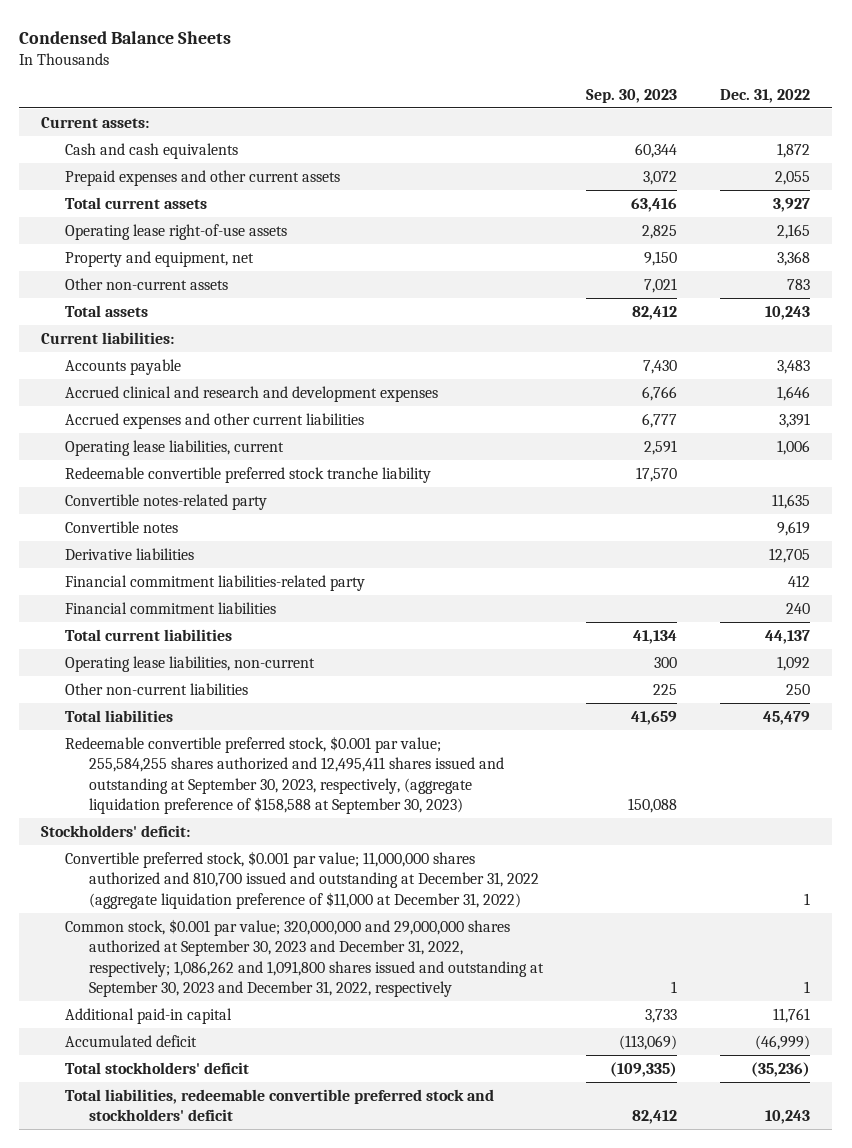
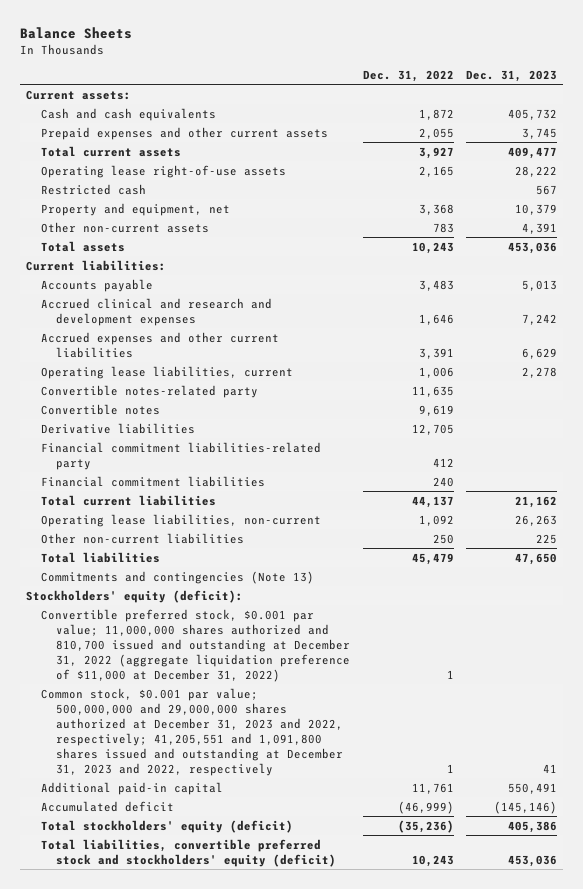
- Condensed Balance Sheets
+ Balance Sheets
- | Sep. 30, 2023 | Dec. 31, 2022
+ | Dec. 31, 2022 | Dec. 31, 2023
+ Restricted cash | | 567
- Redeemable convertible preferred stock tranche liability | 17,570 |
- Redeemable convertible preferred stock, $0.001 par value; 255,584,255 shares authorized and 12,495,411 shares issued and outstanding at September 30, 2023, respectively, (aggregate liquidation preference of $158,588 at September 30, 2023) | 150,088 |
- Stockholders' deficit:
+ Commitments and contingencies (Note 13)
+ Stockholders' equity (deficit):
- Common stock, $0.001 par value; 320,000,000 and 29,000,000 shares authorized at September 30, 2023 and December 31, 2022, respectively; 1,086,262 and 1,091,800 shares issued and outstanding at September 30, 2023 and December 31, 2022, respectively | 1 | 1
+ Common stock, $0.001 par value; 500,000,000 and 29,000,000 shares authorized at December 31, 2023 and 2022, respectively; 41,205,551 and 1,091,800 shares issued and outstanding at December 31, 2023 and 2022, respectively | 1 | 41
- Total stockholders' deficit | (109,335) | (35,236)
- Total liabilities, redeemable convertible preferred stock and stockholders' deficit | 82,412 | 10,243
+ Total stockholders' equity (deficit) | (35,236) | 405,386
+ Total liabilities, convertible preferred stock and stockholders' equity (deficit) | 10,243 | 453,036

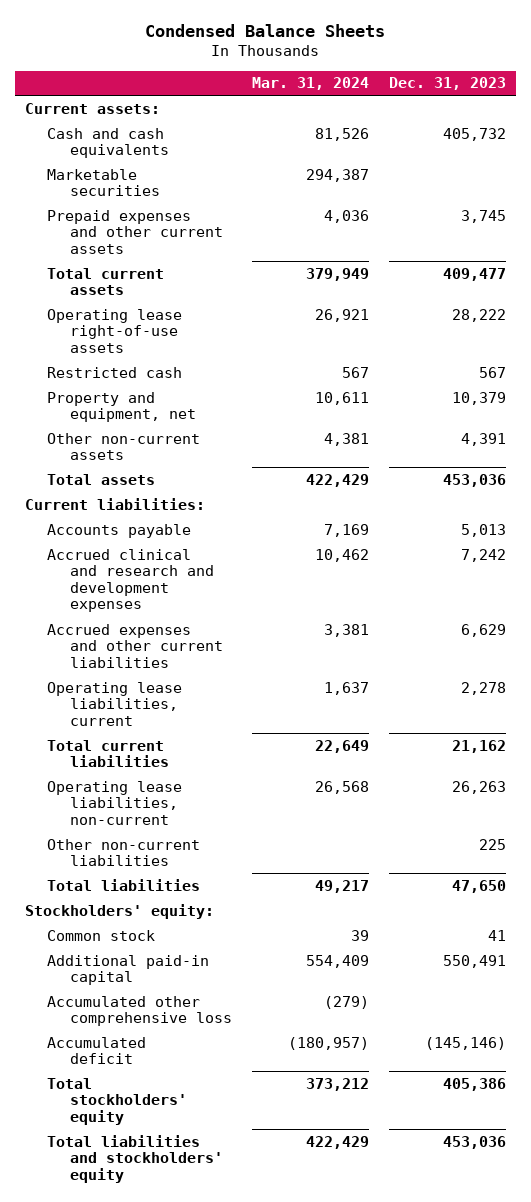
- Balance Sheets
+ Condensed Balance Sheets
- | Dec. 31, 2022 | Dec. 31, 2023
+ | Mar. 31, 2024 | Dec. 31, 2023
+ Marketable securities | 294,387 |
- Convertible notes-related party | 11,635 |
- Convertible notes | 9,619 |
- Derivative liabilities | 12,705 |
- Financial commitment liabilities-related party | 412 |
- Financial commitment liabilities | 240 |
- Commitments and contingencies (Note 13)
- Stockholders' equity (deficit):
- Convertible preferred stock, $0.001 par value; 11,000,000 shares authorized and 810,700 issued and outstanding at December 31, 2022 (aggregate liquidation preference of $11,000 at December 31, 2022) | 1 |
- Common stock, $0.001 par value; 500,000,000 and 29,000,000 shares authorized at December 31, 2023 and 2022, respectively; 41,205,551 and 1,091,800 shares issued and outstanding at December 31, 2023 and 2022, respectively | 1 | 41
+ Stockholders' equity:
+ Common stock | 39 | 41
+ Accumulated other comprehensive loss | (279) |
- Total stockholders' equity (deficit) | (35,236) | 405,386
- Total liabilities, convertible preferred stock and stockholders' equity (deficit) | 10,243 | 453,036
+ Total stockholders' equity | 373,212 | 405,386
+ Total liabilities and stockholders' equity | 422,429 | 453,036

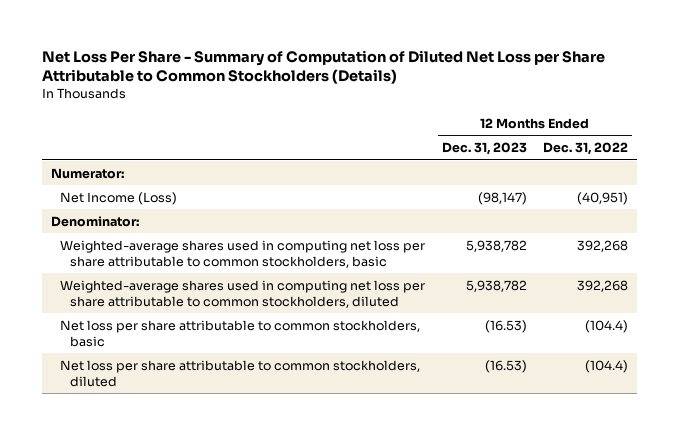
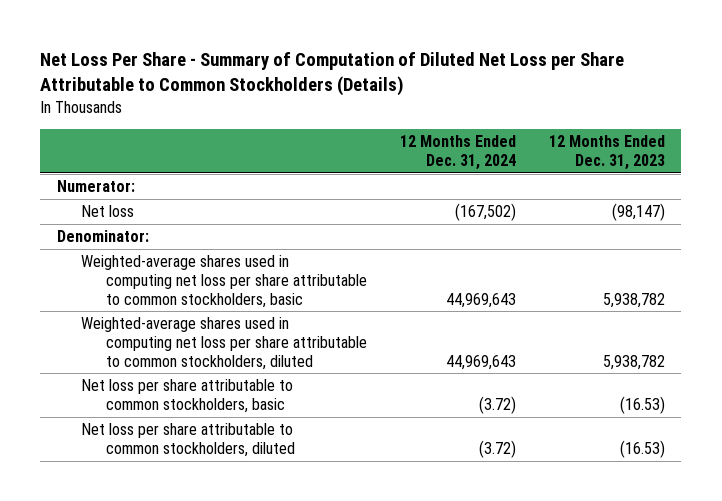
- | 12 Months Ended Dec. 31, 2023 | 12 Months Ended Dec. 31, 2022
+ | 12 Months Ended Dec. 31, 2024 | 12 Months Ended Dec. 31, 2023
- Net Income (Loss) | (98,147) | (40,951)
+ Net loss | (167,502) | (98,147)

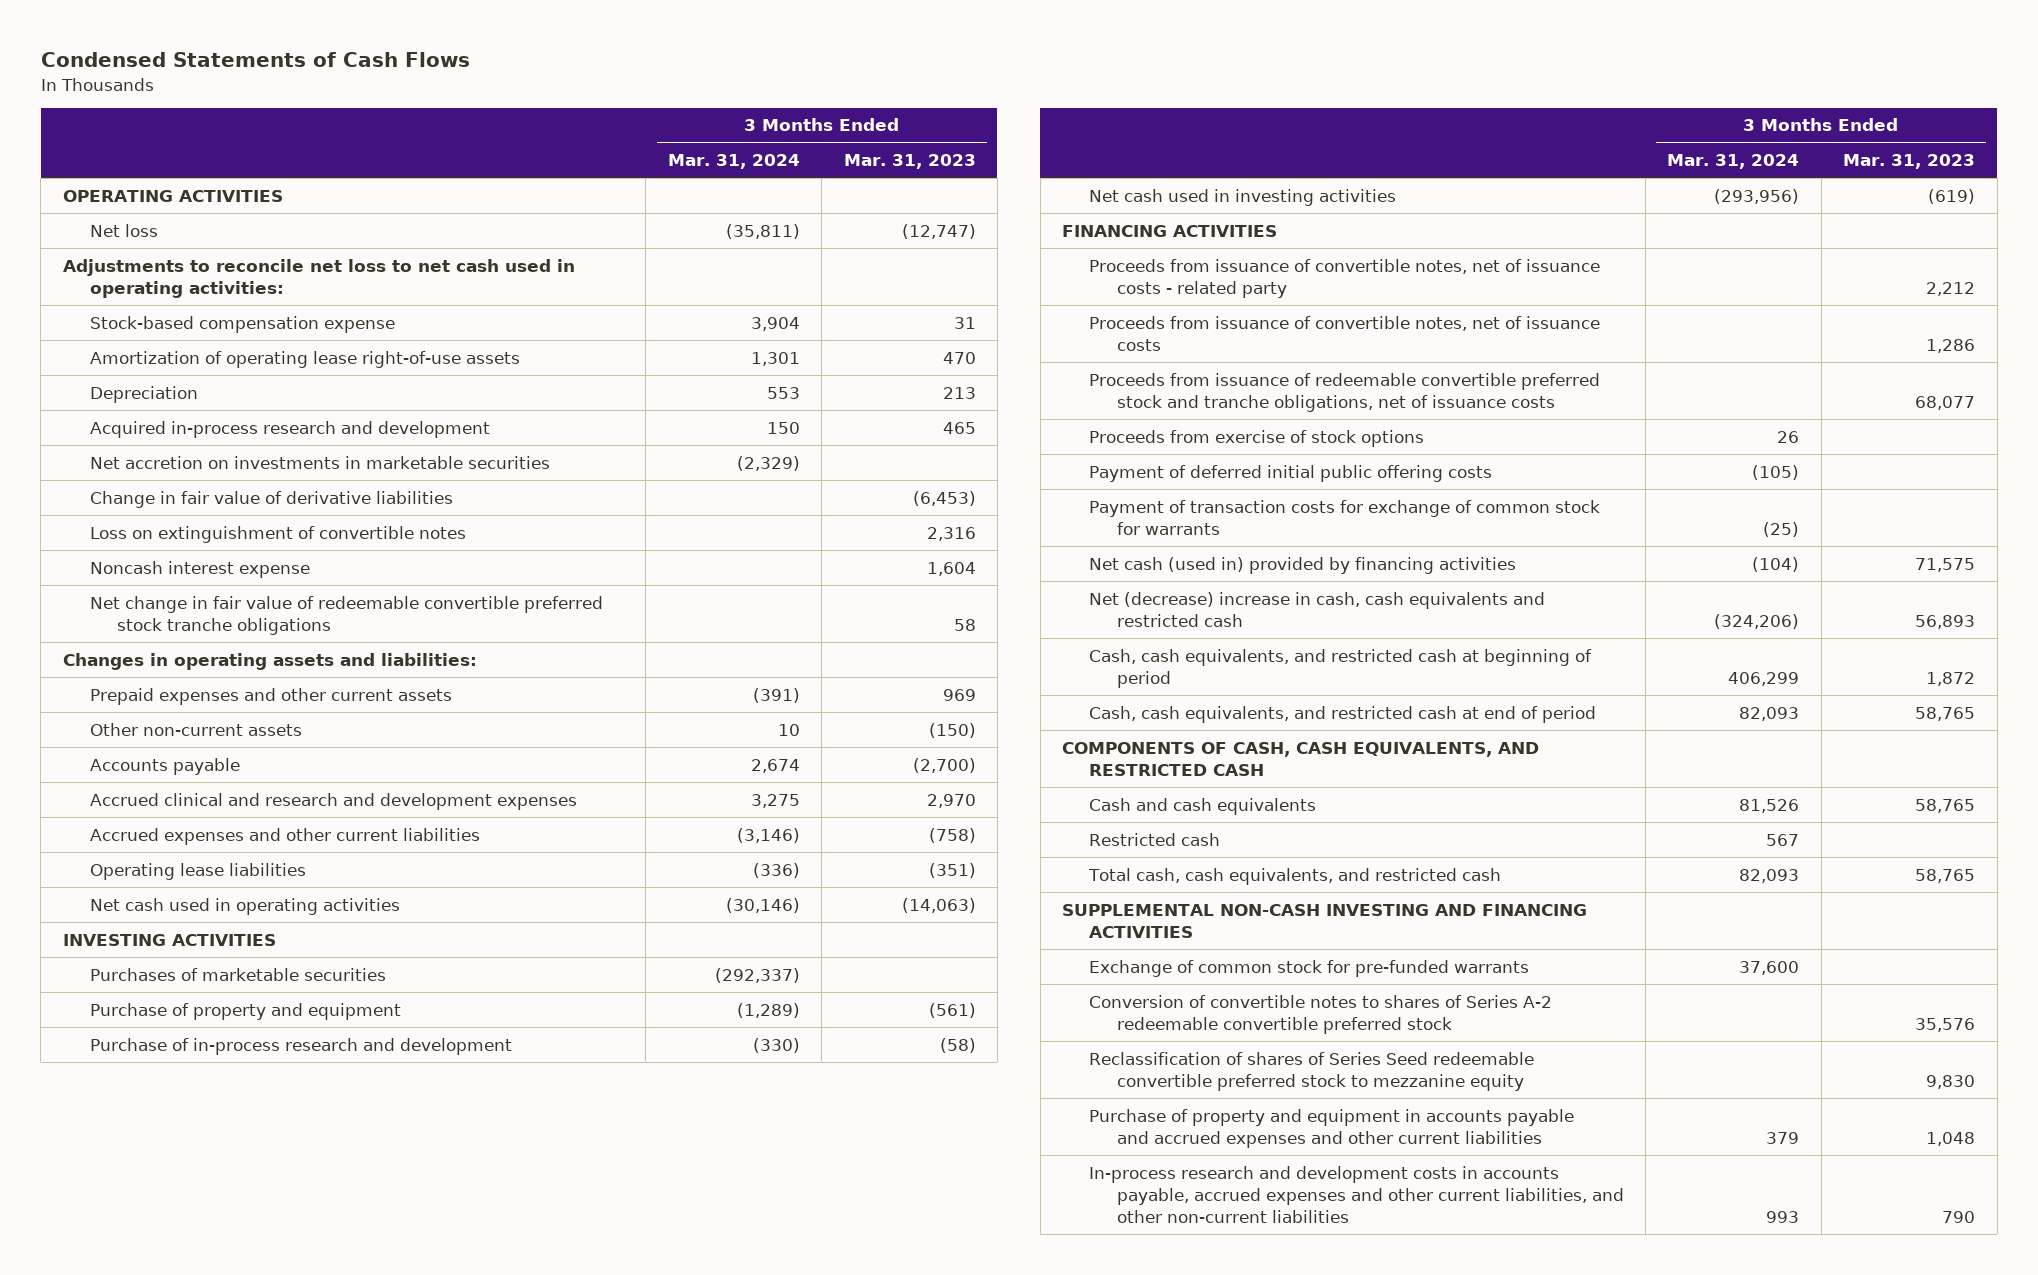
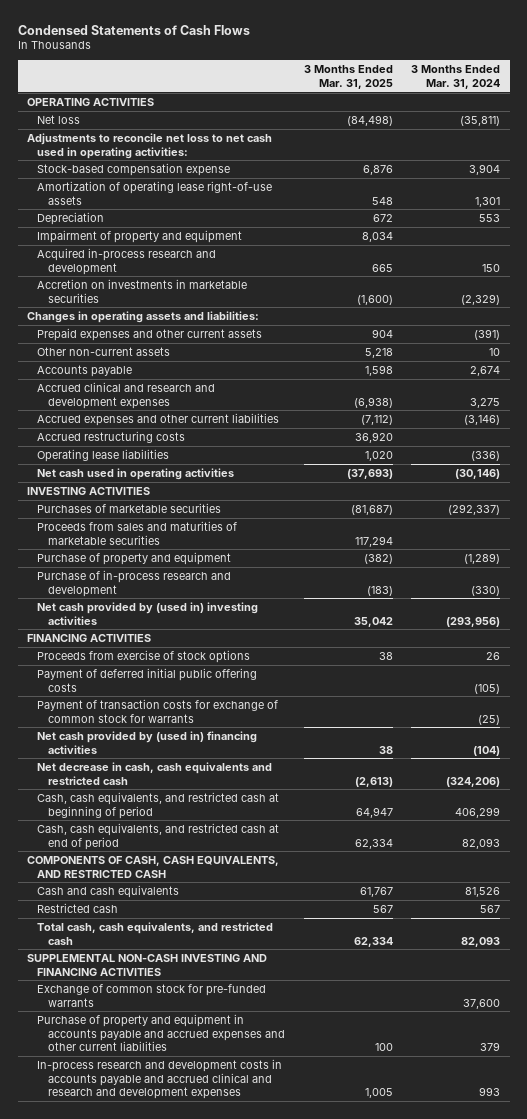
- | 3 Months Ended Mar. 31, 2024 | 3 Months Ended Mar. 31, 2023
+ | 3 Months Ended Mar. 31, 2025 | 3 Months Ended Mar. 31, 2024
+ Impairment of property and equipment | 8,034 |
- Net accretion on investments in marketable securities | (2,329) |
- Change in fair value of derivative liabilities | | (6,453)
- Loss on extinguishment of convertible notes | | 2,316
- Noncash interest expense | | 1,604
- Net change in fair value of redeemable convertible preferred stock tranche obligations | | 58
+ Accretion on investments in marketable securities | (1,600) | (2,329)
+ Accrued restructuring costs | 36,920 |
+ Proceeds from sales and maturities of marketable securities | 117,294 |
- Net cash used in investing activities | (293,956) | (619)
+ Net cash provided by (used in) investing activities | 35,042 | (293,956)
- Proceeds from issuance of convertible notes, net of issuance costs - related party | | 2,212
- Proceeds from issuance of convertible notes, net of issuance costs | | 1,286
- Proceeds from issuance of redeemable convertible preferred stock and tranche obligations, net of issuance costs | | 68,077
- Net cash (used in) provided by financing activities | (104) | 71,575
- Net (decrease) increase in cash, cash equivalents and restricted cash | (324,206) | 56,893
+ Net cash provided by (used in) financing activities | 38 | (104)
+ Net decrease in cash, cash equivalents and restricted cash | (2,613) | (324,206)
- Conversion of convertible notes to shares of Series A-2 redeemable convertible preferred stock | | 35,576
- Reclassification of shares of Series Seed redeemable convertible preferred stock to mezzanine equity | | 9,830
- In-process research and development costs in accounts payable, accrued expenses and other current liabilities, and other non-current liabilities | 993 | 790
+ In-process research and development costs in accounts payable and accrued clinical and research and development expenses | 1,005 | 993

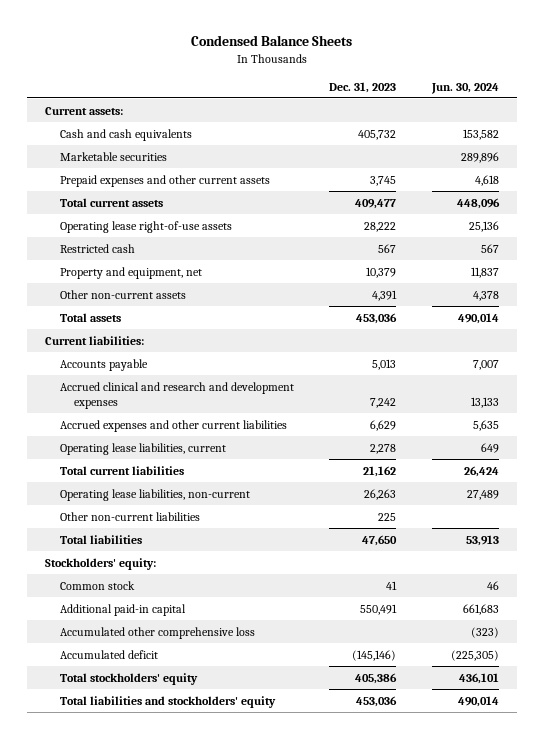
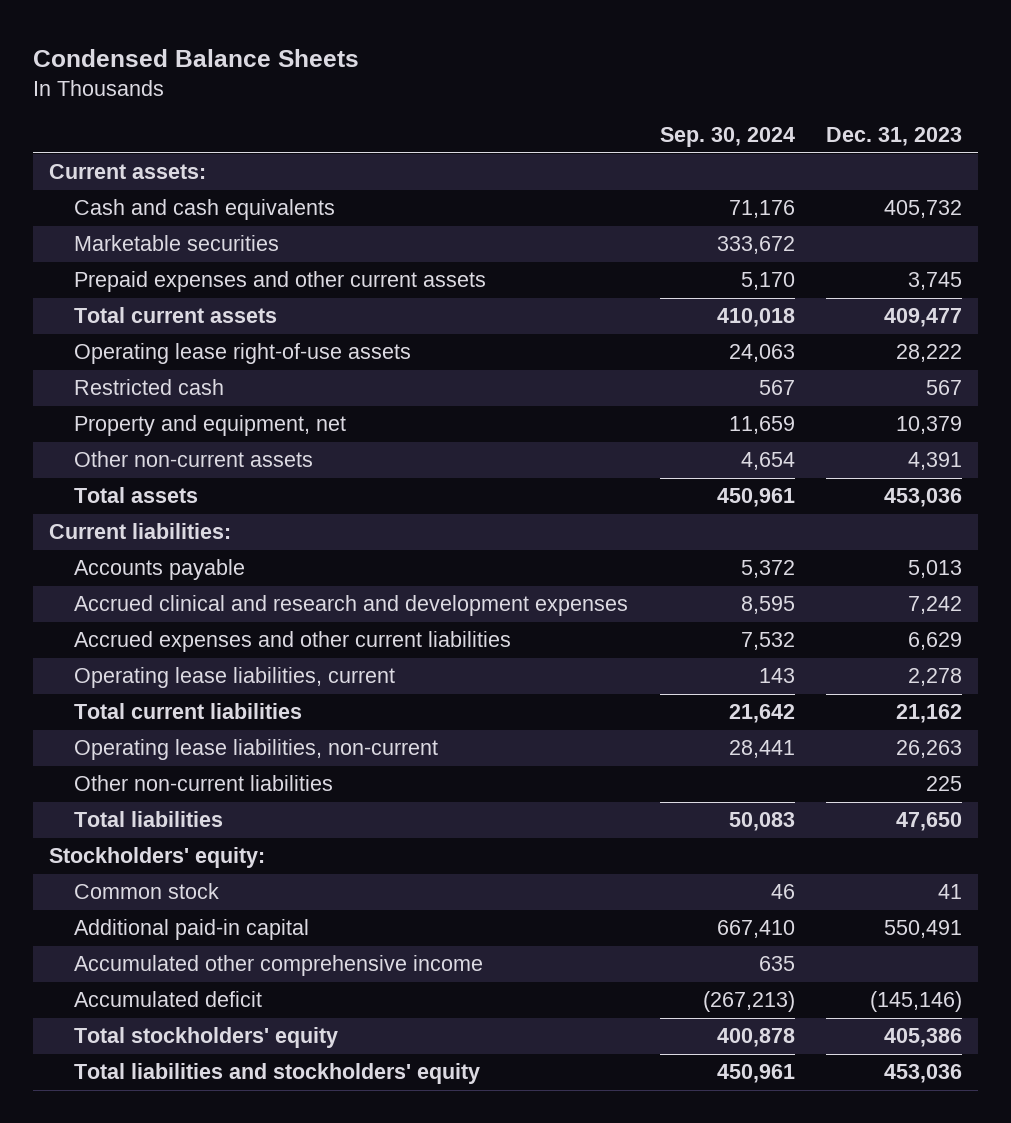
- | Dec. 31, 2023 | Jun. 30, 2024
+ | Sep. 30, 2024 | Dec. 31, 2023
- Accumulated other comprehensive loss | | (323)
+ Accumulated other comprehensive income | 635 |

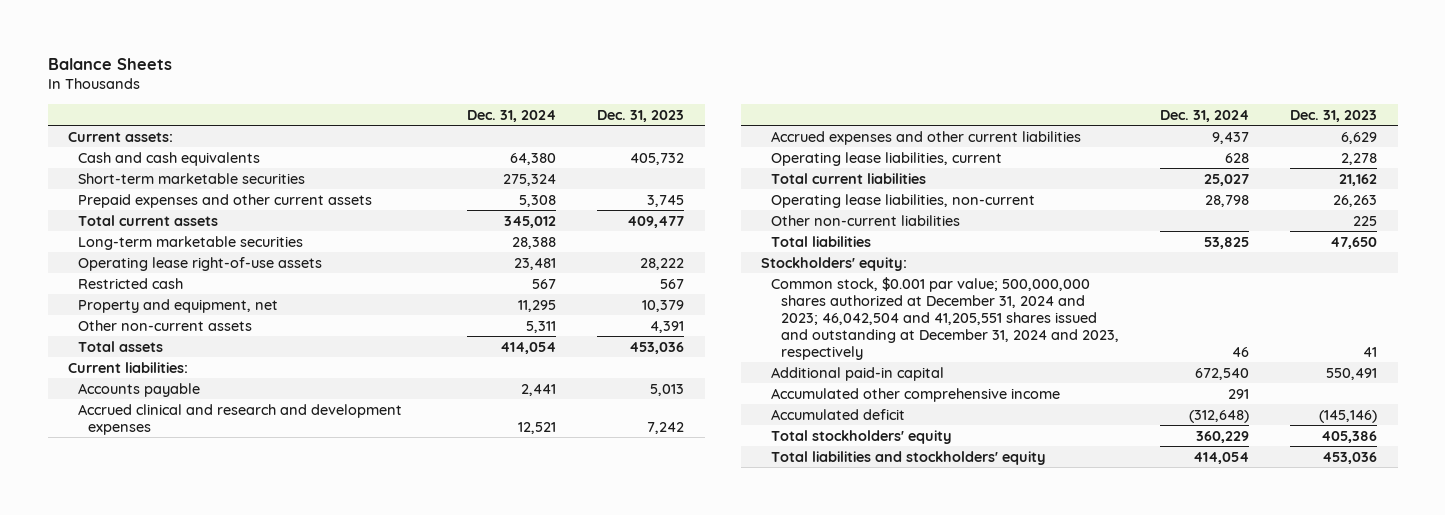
- Condensed Balance Sheets
+ Balance Sheets
- | Sep. 30, 2024 | Dec. 31, 2023
+ | Dec. 31, 2024 | Dec. 31, 2023
- Marketable securities | 333,672 |
+ Short-term marketable securities | 275,324 |
+ Long-term marketable securities | 28,388 |
- Common stock | 46 | 41
+ Common stock, $0.001 par value; 500,000,000 shares authorized at December 31, 2024 and 2023; 46,042,504 and 41,205,551 shares issued and outstanding at December 31, 2024 and 2023, respectively | 46 | 41

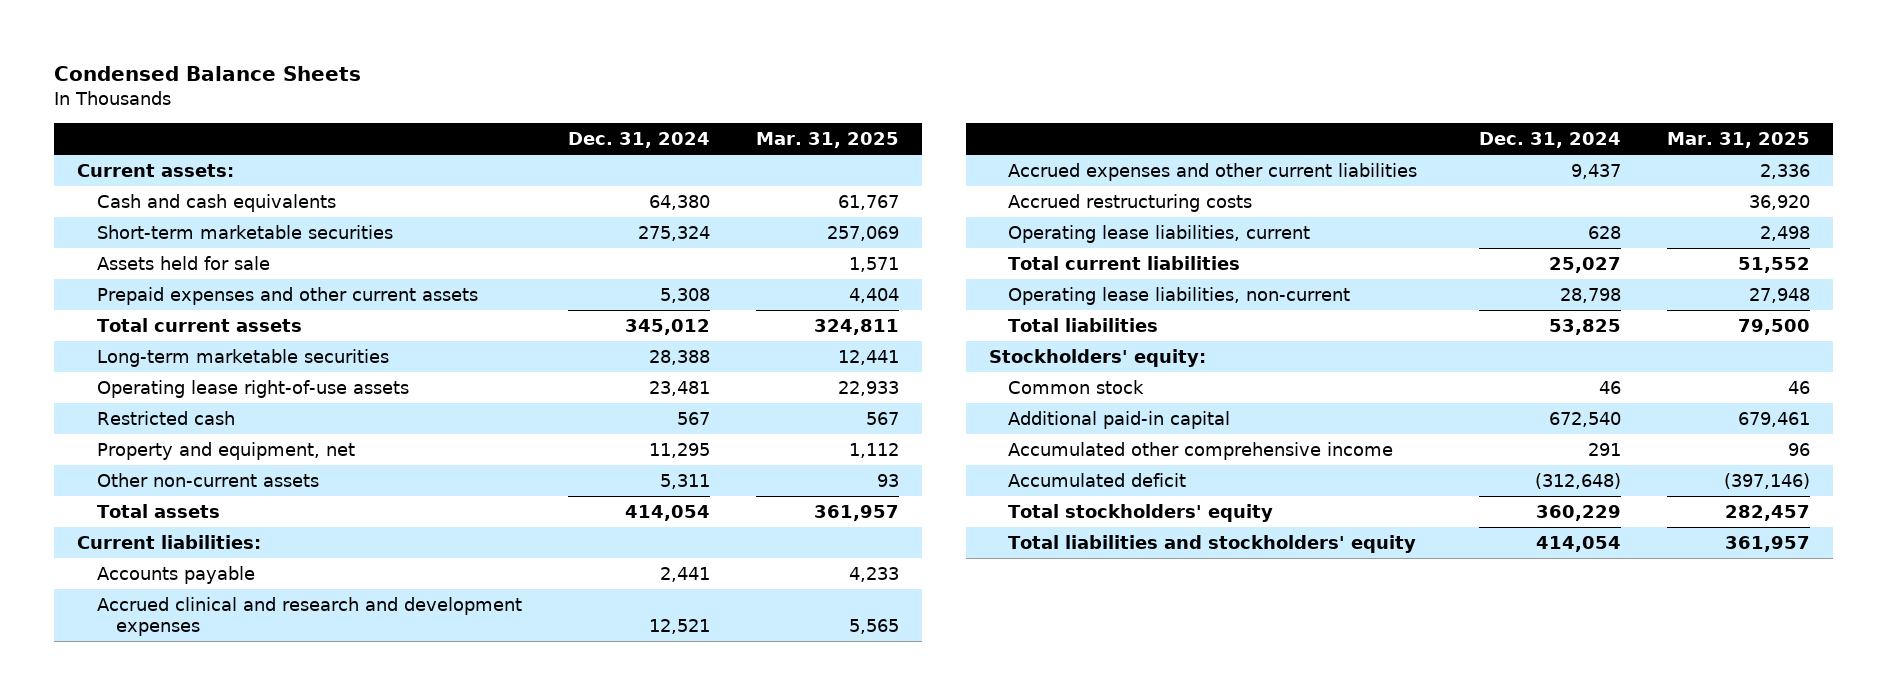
- Balance Sheets
+ Condensed Balance Sheets
- | Dec. 31, 2024 | Dec. 31, 2023
+ | Dec. 31, 2024 | Mar. 31, 2025
+ Assets held for sale | | 1,571
+ Accrued restructuring costs | | 36,920
- Other non-current liabilities | | 225
- Common stock, $0.001 par value; 500,000,000 shares authorized at December 31, 2024 and 2023; 46,042,504 and 41,205,551 shares issued and outstanding at December 31, 2024 and 2023, respectively | 46 | 41
+ Common stock | 46 | 46

